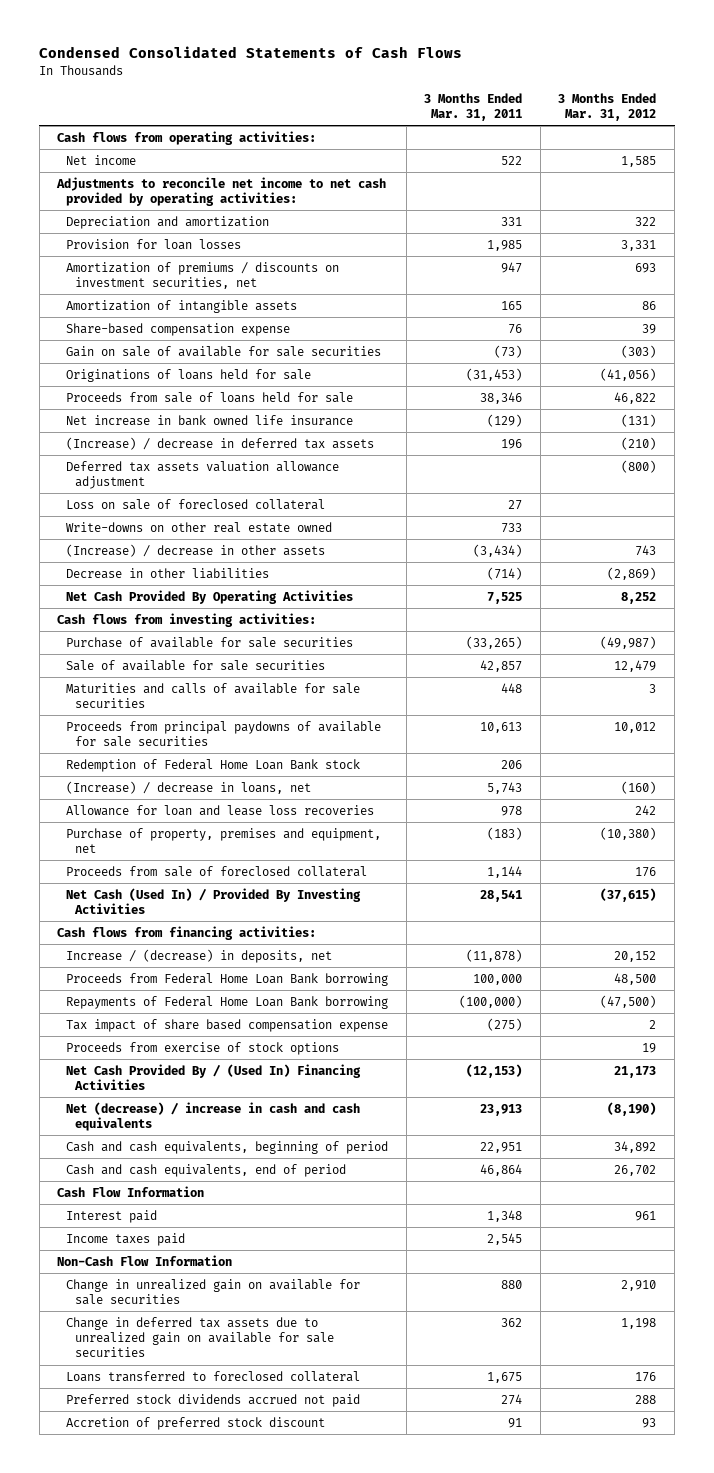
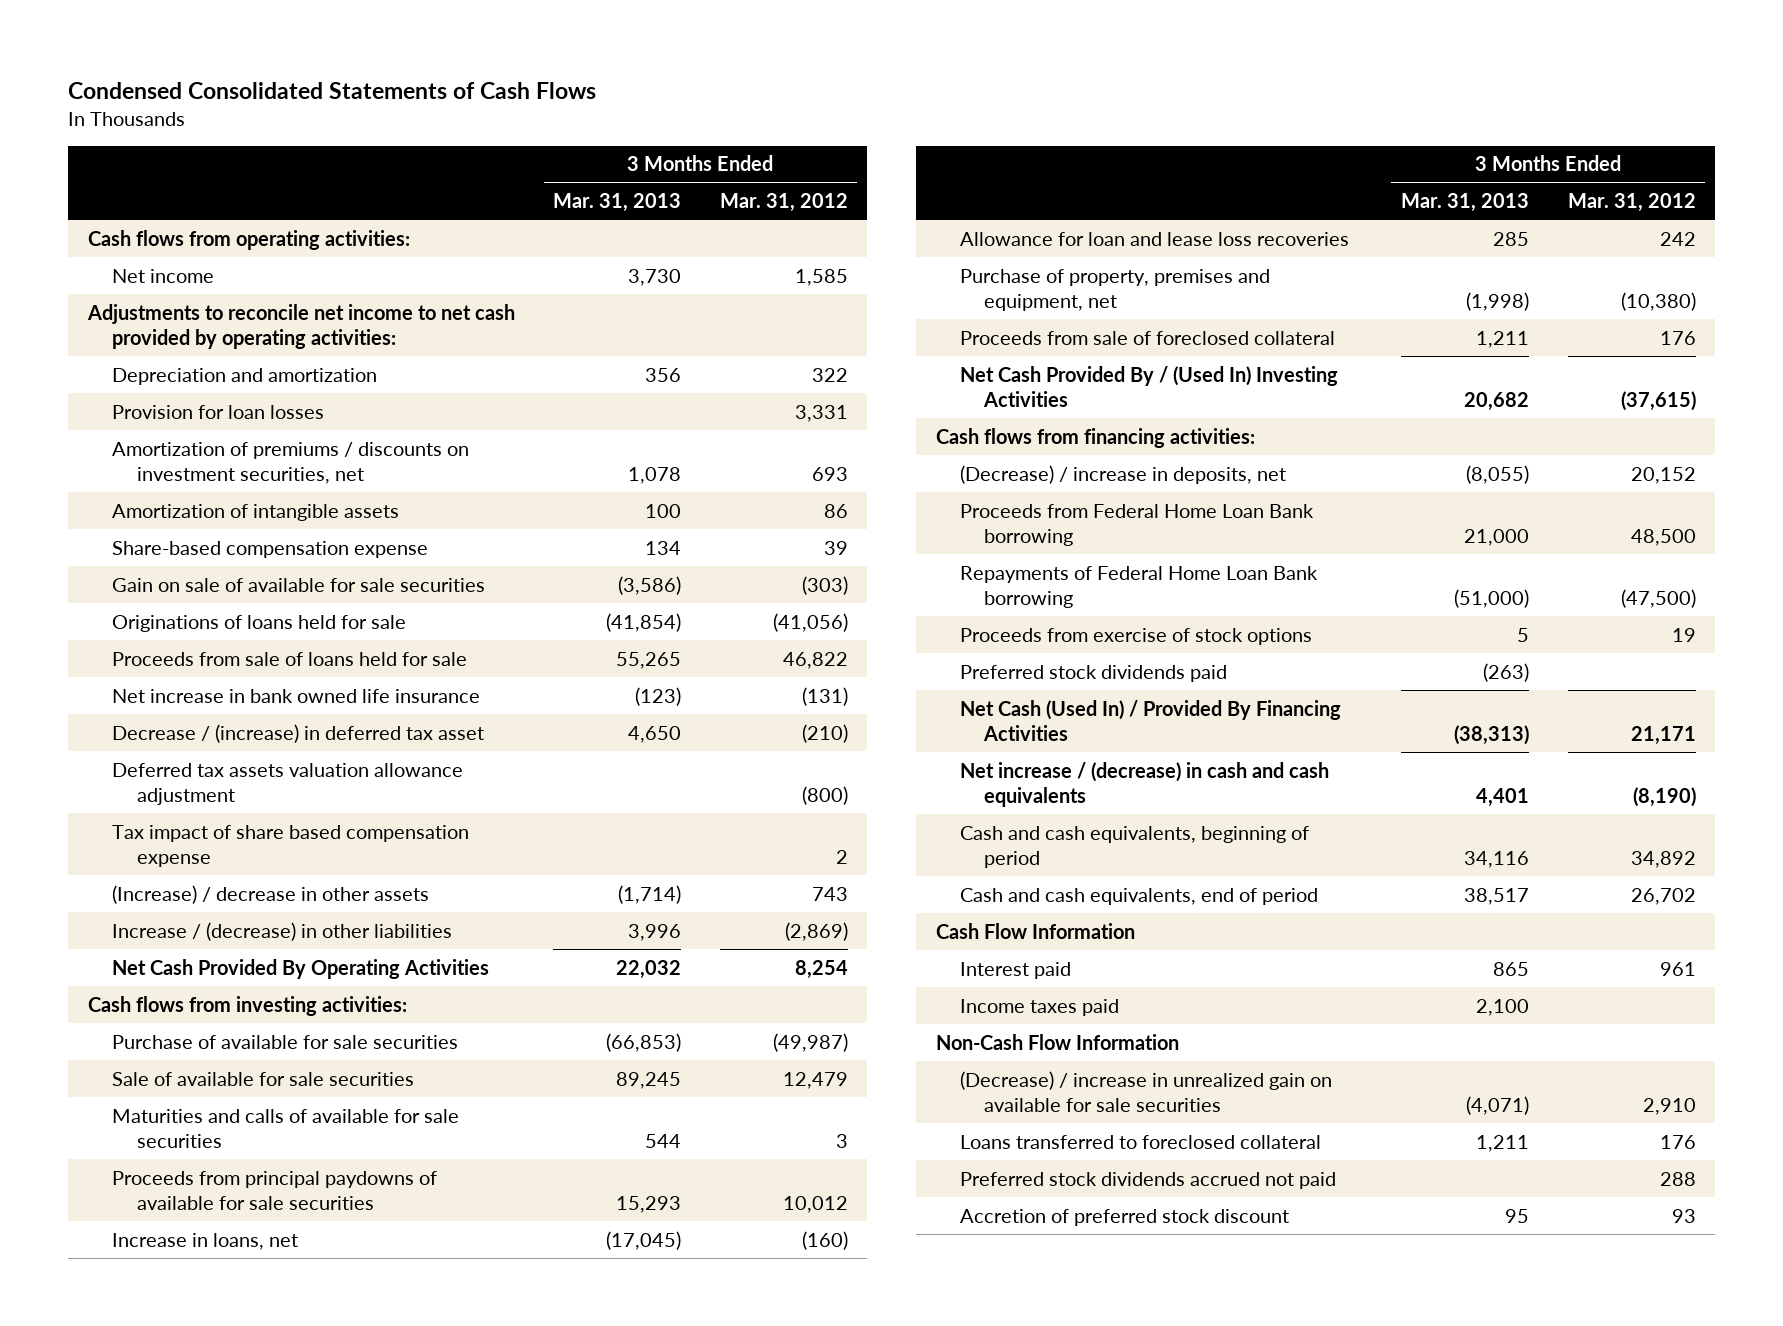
- | 3 Months Ended Mar. 31, 2011 | 3 Months Ended Mar. 31, 2012
+ | 3 Months Ended Mar. 31, 2013 | 3 Months Ended Mar. 31, 2012
- (Increase) / decrease in deferred tax assets | 196 | (210)
+ Decrease / (increase) in deferred tax asset | 4,650 | (210)
- Loss on sale of foreclosed collateral | 27 |
- Write-downs on other real estate owned | 733 |
moved up: Tax impact of share based compensation expense | | 2
- Decrease in other liabilities | (714) | (2,869)
- Net Cash Provided By Operating Activities | 7,525 | 8,252
+ Increase / (decrease) in other liabilities | 3,996 | (2,869)
+ Net Cash Provided By Operating Activities | 22,032 | 8,254
- Redemption of Federal Home Loan Bank stock | 206 |
- (Increase) / decrease in loans, net | 5,743 | (160)
+ Increase in loans, net | (17,045) | (160)
- Net Cash (Used In) / Provided By Investing Activities | 28,541 | (37,615)
+ Net Cash Provided By / (Used In) Investing Activities | 20,682 | (37,615)
- Increase / (decrease) in deposits, net | (11,878) | 20,152
+ (Decrease) / increase in deposits, net | (8,055) | 20,152
- Net Cash Provided By / (Used In) Financing Activities | (12,153) | 21,173
- Net (decrease) / increase in cash and cash equivalents | 23,913 | (8,190)
+ Preferred stock dividends paid | (263) |
+ Net Cash (Used In) / Provided By Financing Activities | (38,313) | 21,171
+ Net increase / (decrease) in cash and cash equivalents | 4,401 | (8,190)
- Change in unrealized gain on available for sale securities | 880 | 2,910
- Change in deferred tax assets due to unrealized gain on available for sale securities | 362 | 1,198
+ (Decrease) / increase in unrealized gain on available for sale securities | (4,071) | 2,910

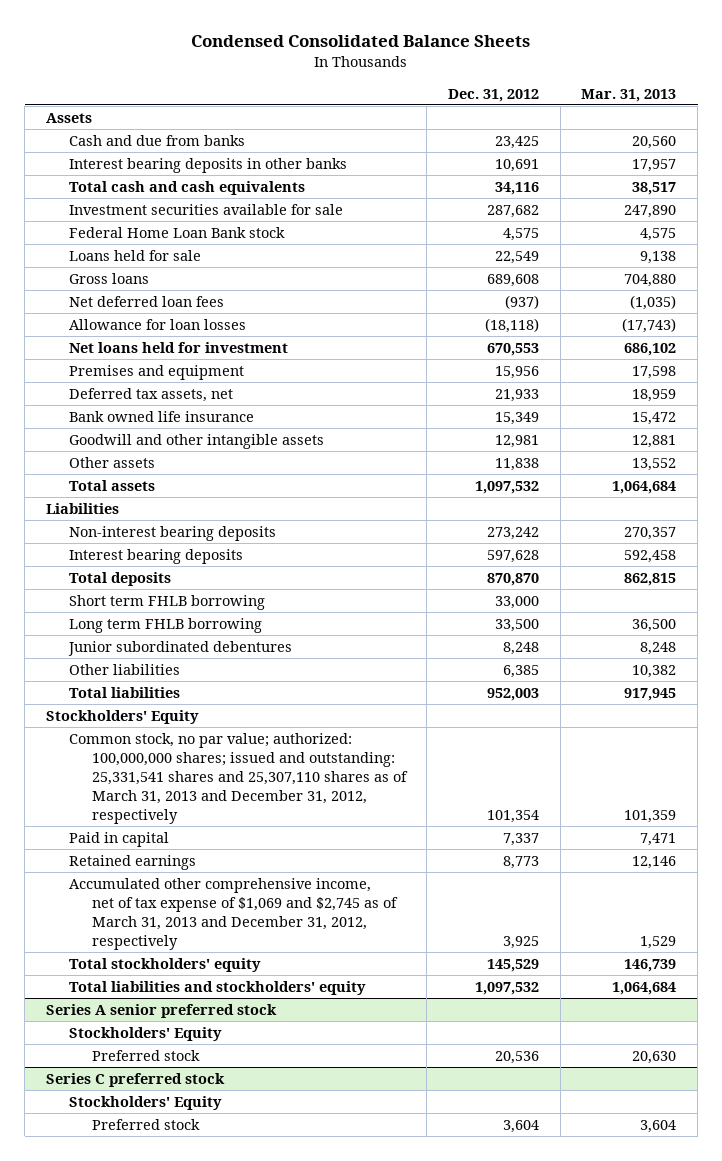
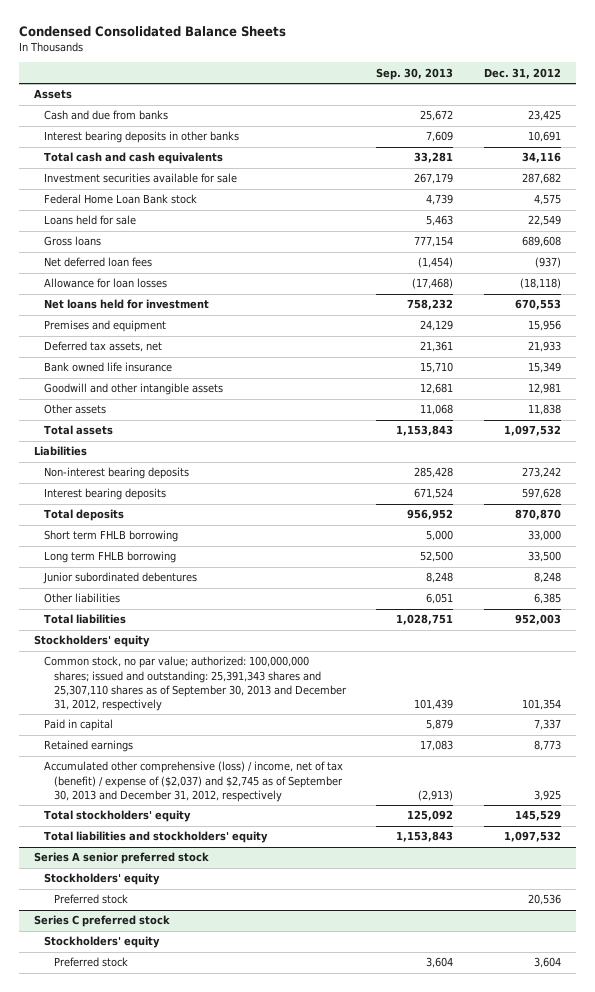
- | Dec. 31, 2012 | Mar. 31, 2013
+ | Sep. 30, 2013 | Dec. 31, 2012
- Stockholders' Equity
- Common stock, no par value; authorized: 100,000,000 shares; issued and outstanding: 25,331,541 shares and 25,307,110 shares as of March 31, 2013 and December 31, 2012, respectively | 101,354 | 101,359
+ Stockholders' equity
+ Common stock, no par value; authorized: 100,000,000 shares; issued and outstanding: 25,391,343 shares and 25,307,110 shares as of September 30, 2013 and December 31, 2012, respectively | 101,439 | 101,354
- Accumulated other comprehensive income, net of tax expense of $1,069 and $2,745 as of March 31, 2013 and December 31, 2012, respectively | 3,925 | 1,529
+ Accumulated other comprehensive (loss) / income, net of tax (benefit) / expense of ($2,037) and $2,745 as of September 30, 2013 and December 31, 2012, respectively | (2,913) | 3,925
@ Series A senior preferred stock
- Stockholders' Equity
+ Stockholders' equity
@ Series C preferred stock
- Stockholders' Equity
+ Stockholders' equity

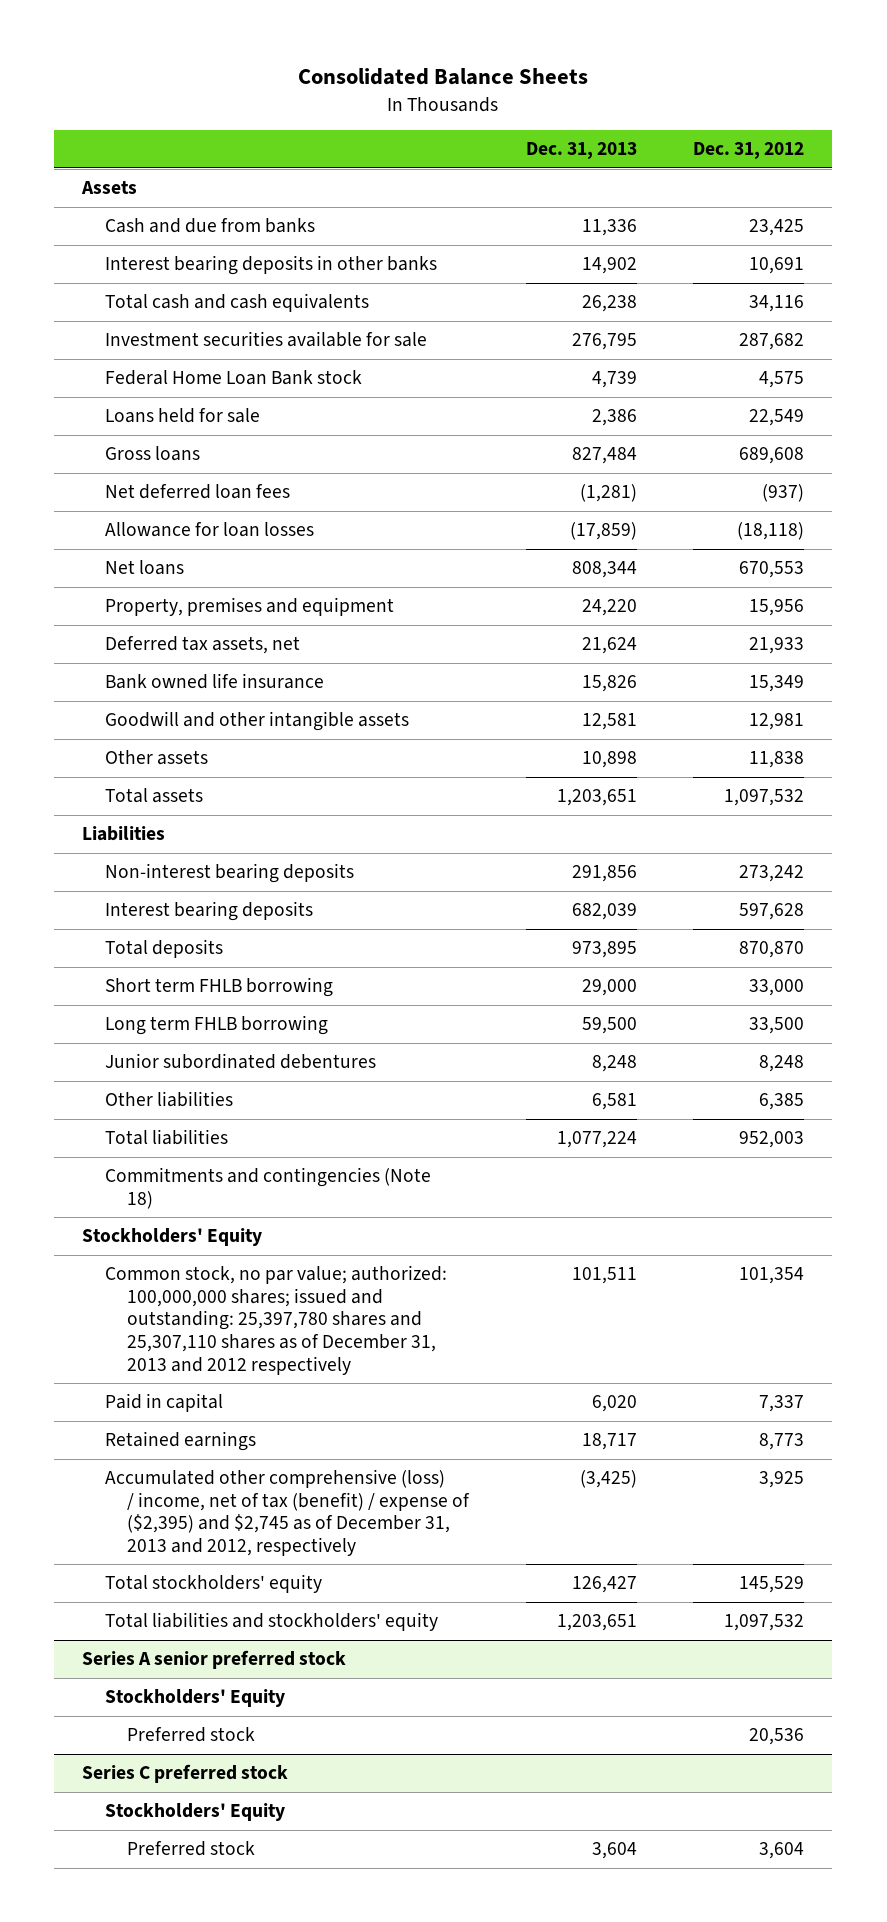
- Condensed Consolidated Balance Sheets
+ Consolidated Balance Sheets
- | Sep. 30, 2013 | Dec. 31, 2012
+ | Dec. 31, 2013 | Dec. 31, 2012
- Net loans held for investment | 758,232 | 670,553
- Premises and equipment | 24,129 | 15,956
+ Net loans | 808,344 | 670,553
+ Property, premises and equipment | 24,220 | 15,956
- Stockholders' equity
- Common stock, no par value; authorized: 100,000,000 shares; issued and outstanding: 25,391,343 shares and 25,307,110 shares as of September 30, 2013 and December 31, 2012, respectively | 101,439 | 101,354
+ Commitments and contingencies (Note 18)
+ Stockholders' Equity
+ Common stock, no par value; authorized: 100,000,000 shares; issued and outstanding: 25,397,780 shares and 25,307,110 shares as of December 31, 2013 and 2012 respectively | 101,511 | 101,354
- Accumulated other comprehensive (loss) / income, net of tax (benefit) / expense of ($2,037) and $2,745 as of September 30, 2013 and December 31, 2012, respectively | (2,913) | 3,925
+ Accumulated other comprehensive (loss) / income, net of tax (benefit) / expense of ($2,395) and $2,745 as of December 31, 2013 and 2012, respectively | (3,425) | 3,925
@ Series A senior preferred stock
- Stockholders' equity
+ Stockholders' Equity
@ Series C preferred stock
- Stockholders' equity
+ Stockholders' Equity

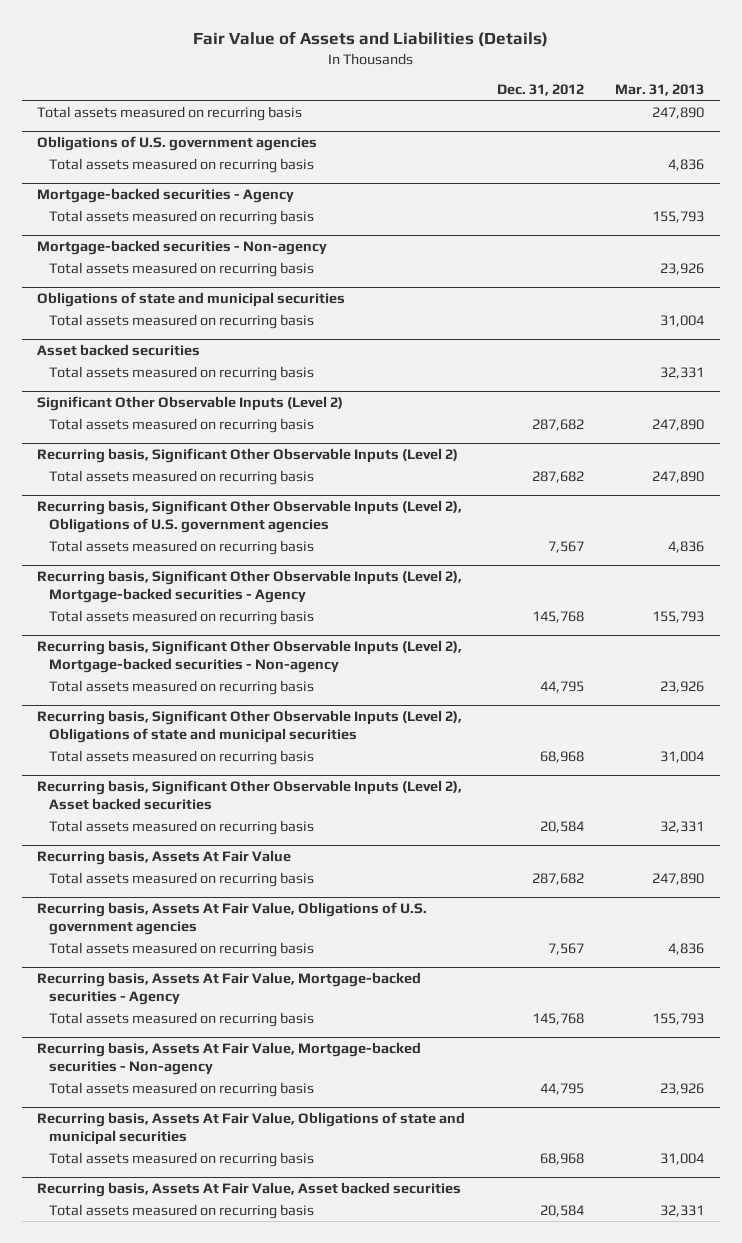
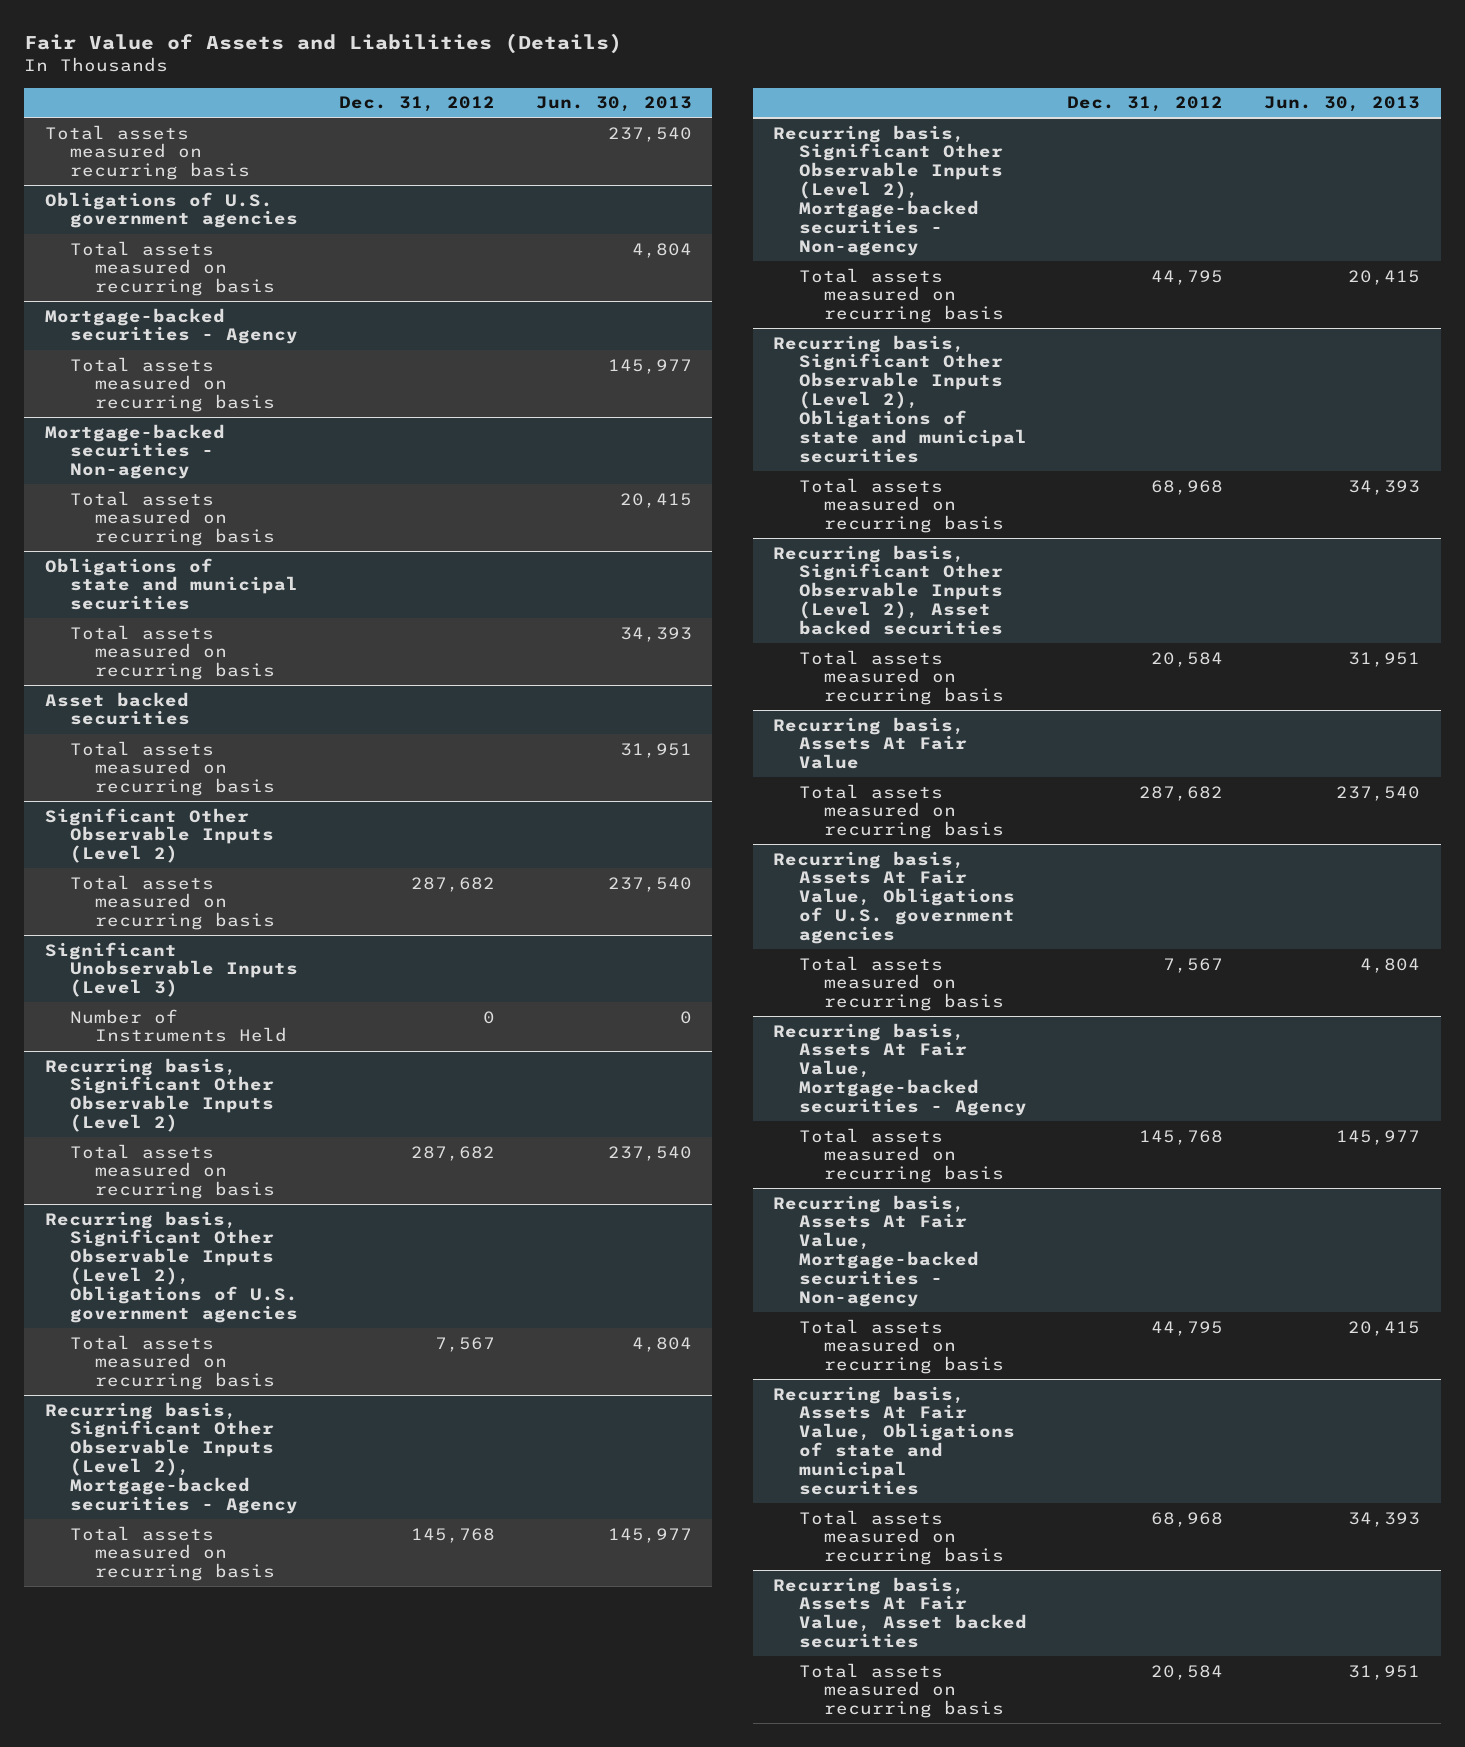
- | Dec. 31, 2012 | Mar. 31, 2013
+ | Dec. 31, 2012 | Jun. 30, 2013
+ Significant Unobservable Inputs (Level 3)
+ Number of Instruments Held | 0 | 0

